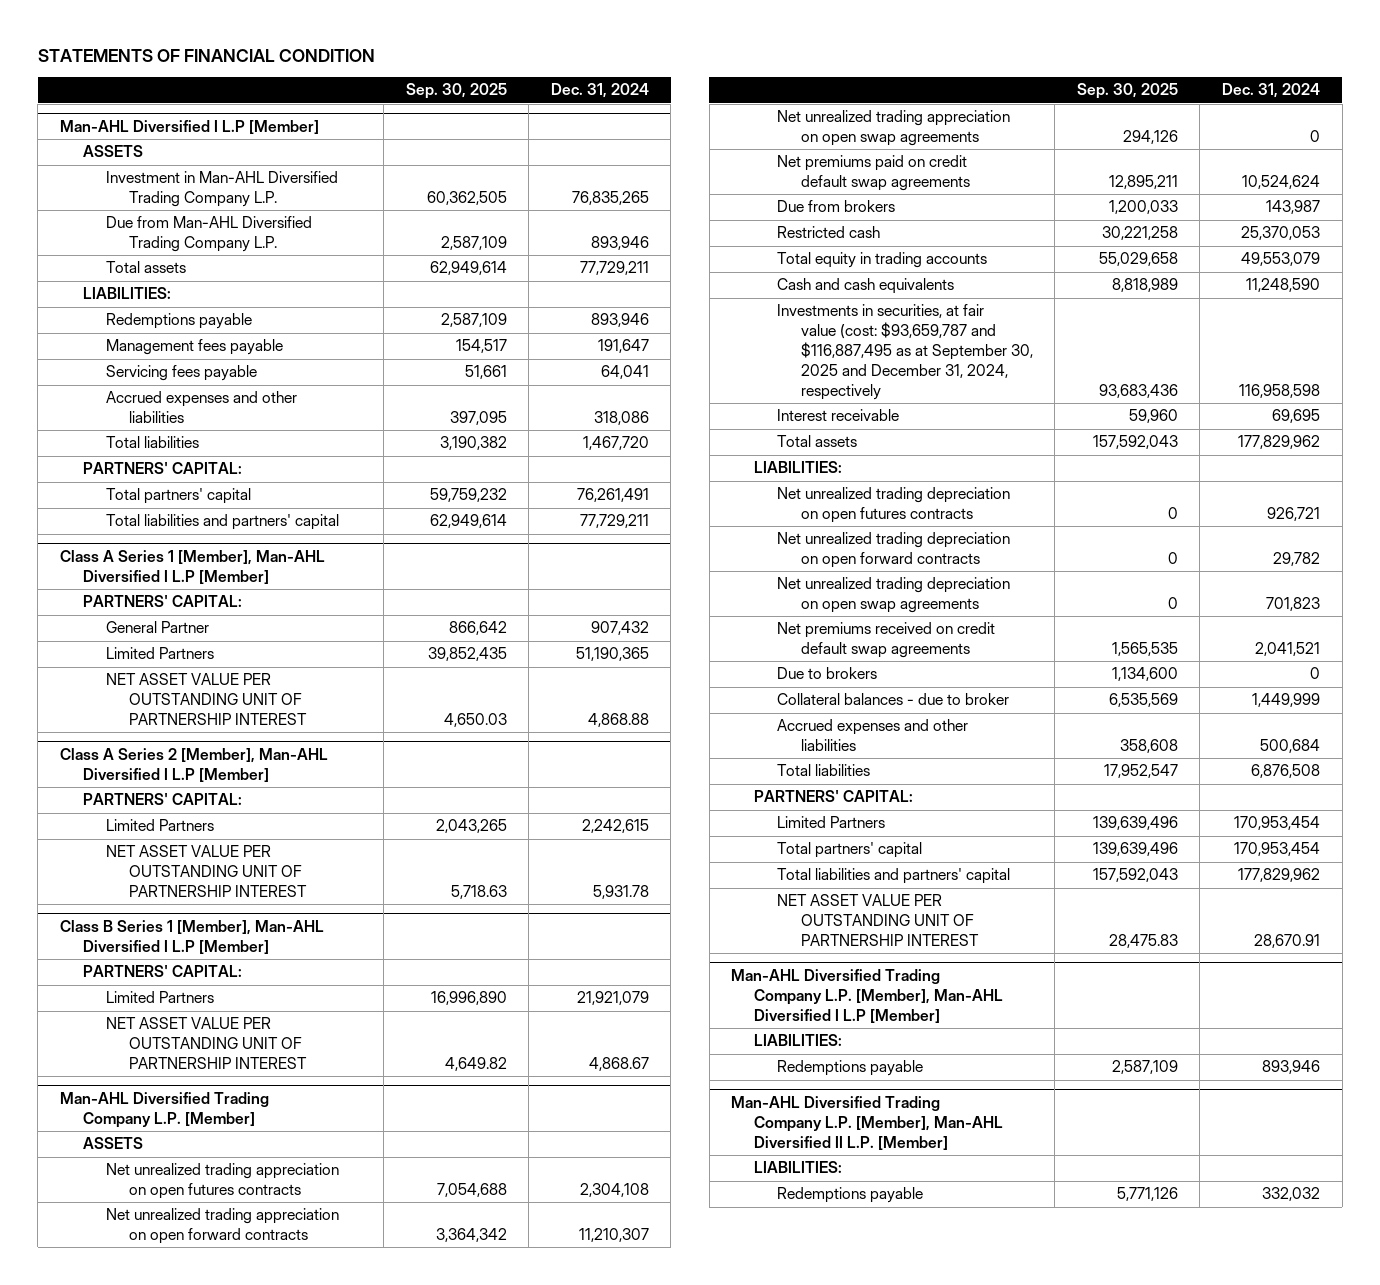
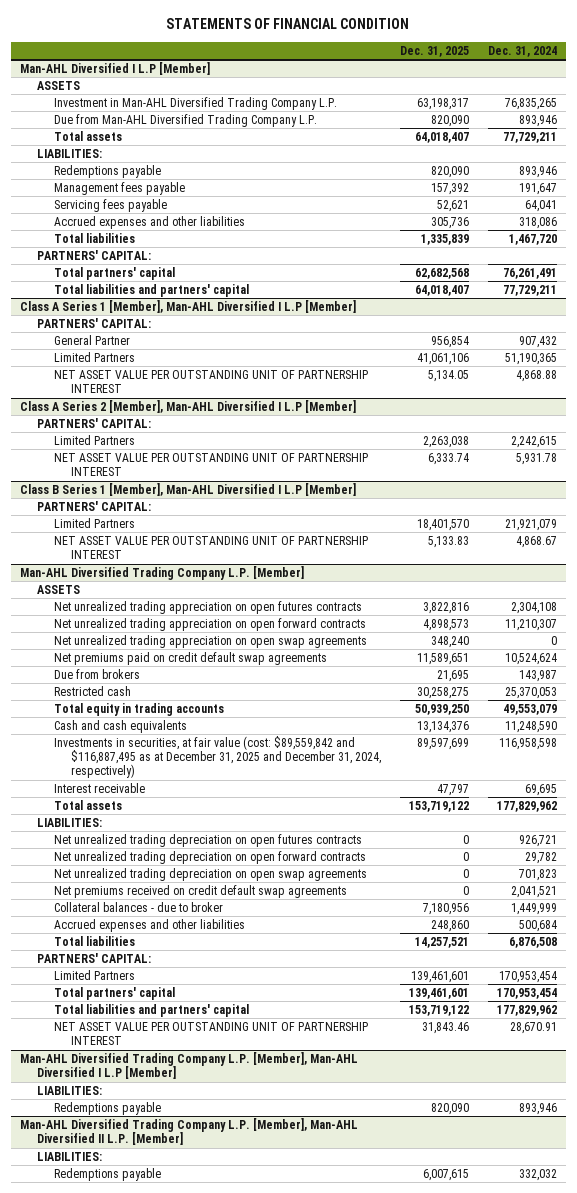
- | Sep. 30, 2025 | Dec. 31, 2024
+ | Dec. 31, 2025 | Dec. 31, 2024
@ Man-AHL Diversified Trading Company L.P. [Member]
- Investments in securities, at fair value (cost: $93,659,787 and $116,887,495 as at September 30, 2025 and December 31, 2024, respectively | 93,683,436 | 116,958,598
+ Investments in securities, at fair value (cost: $89,559,842 and $116,887,495 as at December 31, 2025 and December 31, 2024, respectively) | 89,597,699 | 116,958,598
- Due to brokers | 1,134,600 | 0

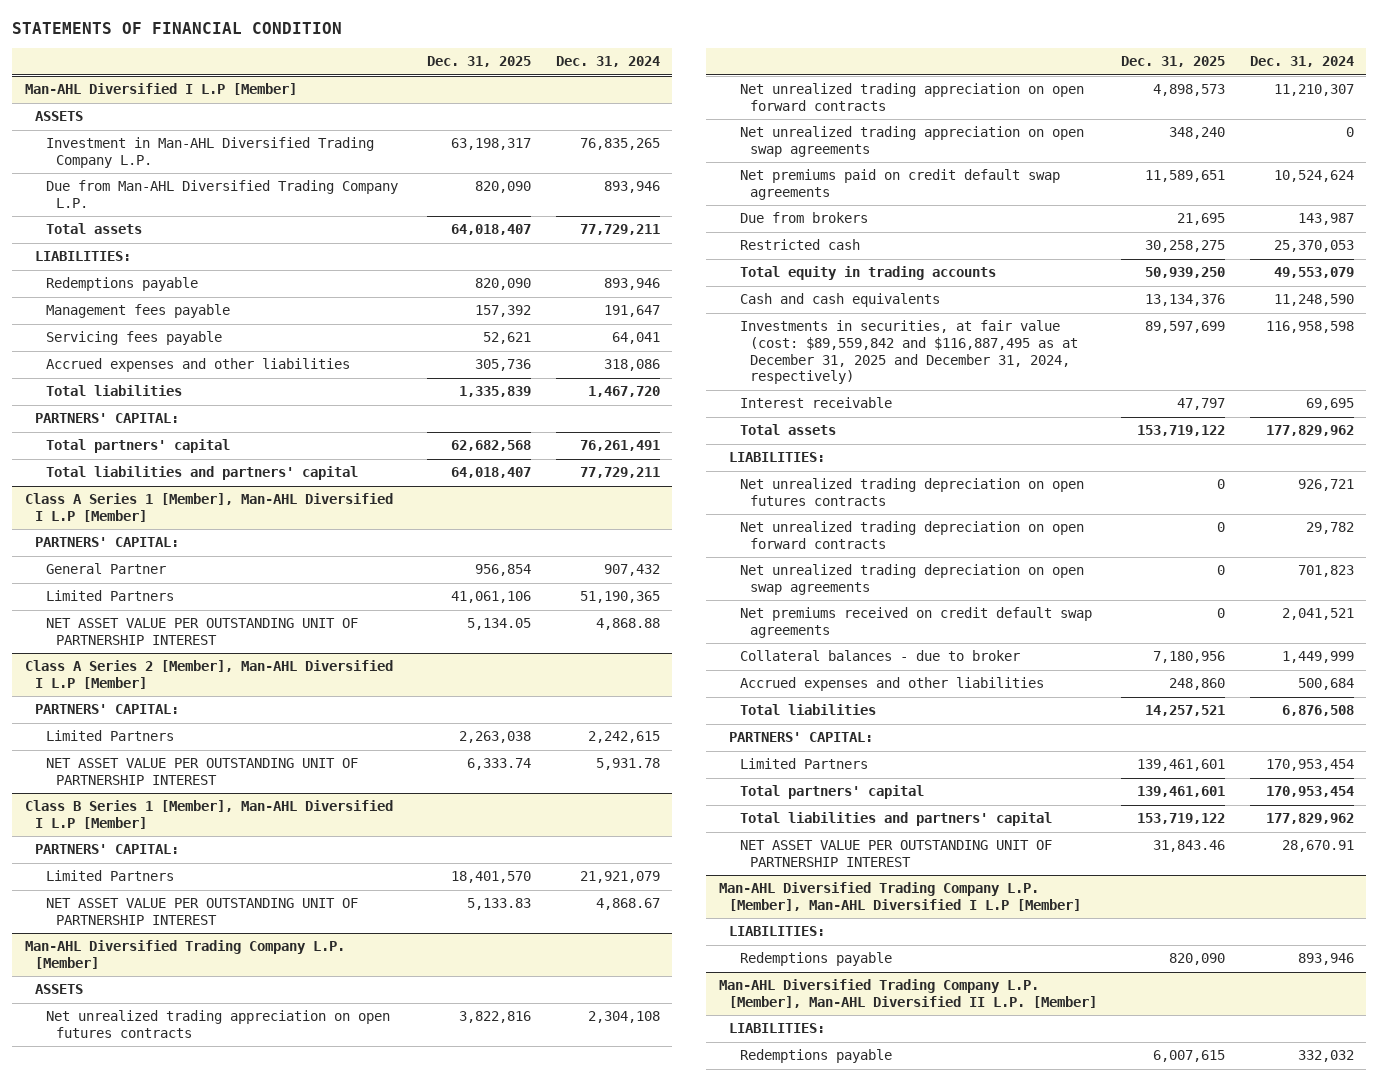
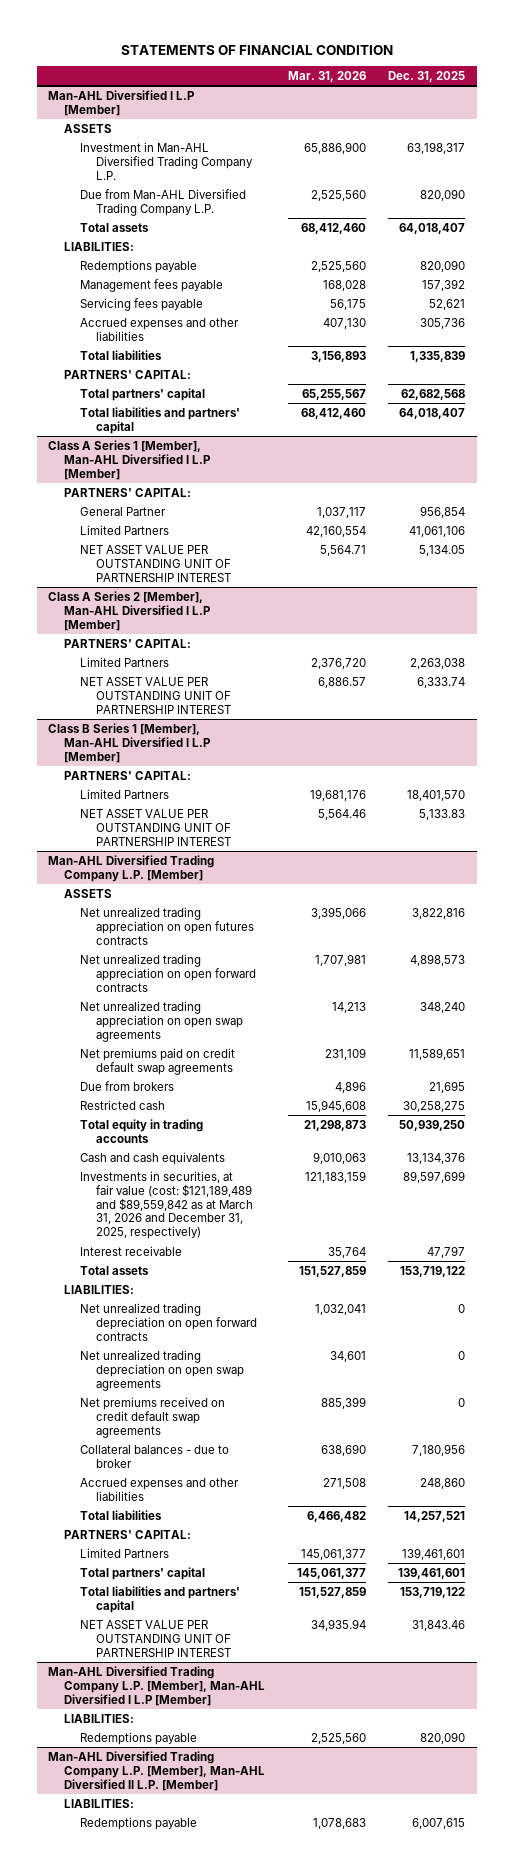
- | Dec. 31, 2025 | Dec. 31, 2024
+ | Mar. 31, 2026 | Dec. 31, 2025
@ Man-AHL Diversified Trading Company L.P. [Member]
- Investments in securities, at fair value (cost: $89,559,842 and $116,887,495 as at December 31, 2025 and December 31, 2024, respectively) | 89,597,699 | 116,958,598
+ Investments in securities, at fair value (cost: $121,189,489 and $89,559,842 as at March 31, 2026 and December 31, 2025, respectively) | 121,183,159 | 89,597,699
- Net unrealized trading depreciation on open futures contracts | 0 | 926,721

